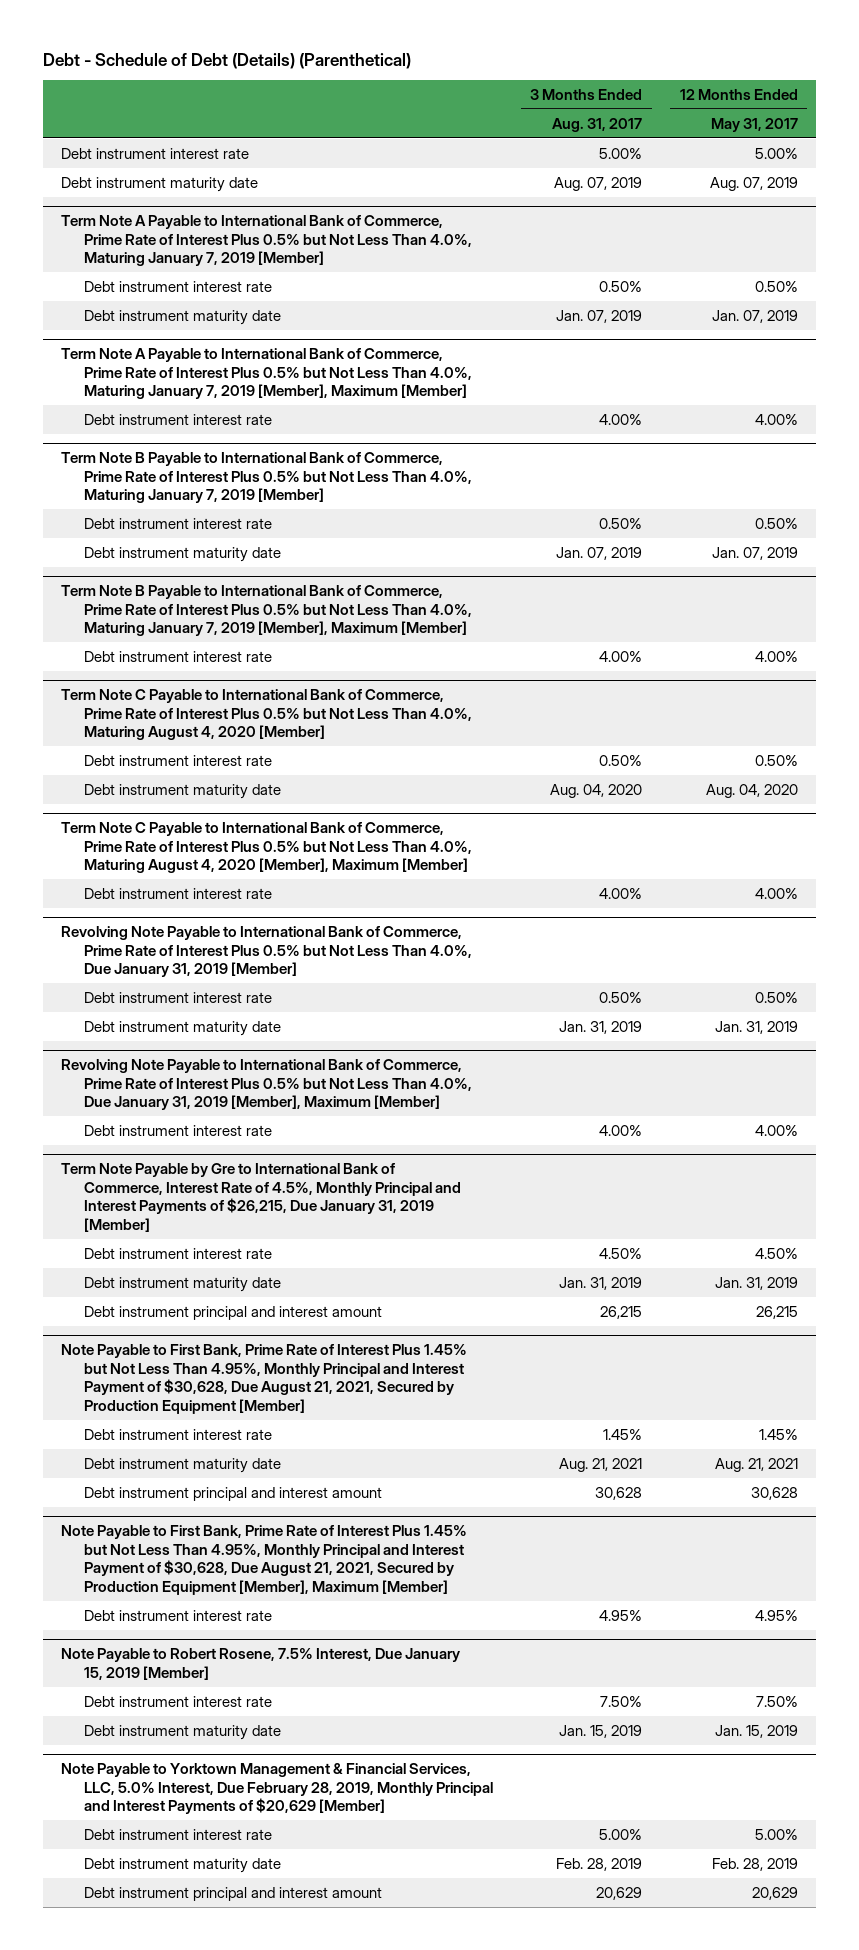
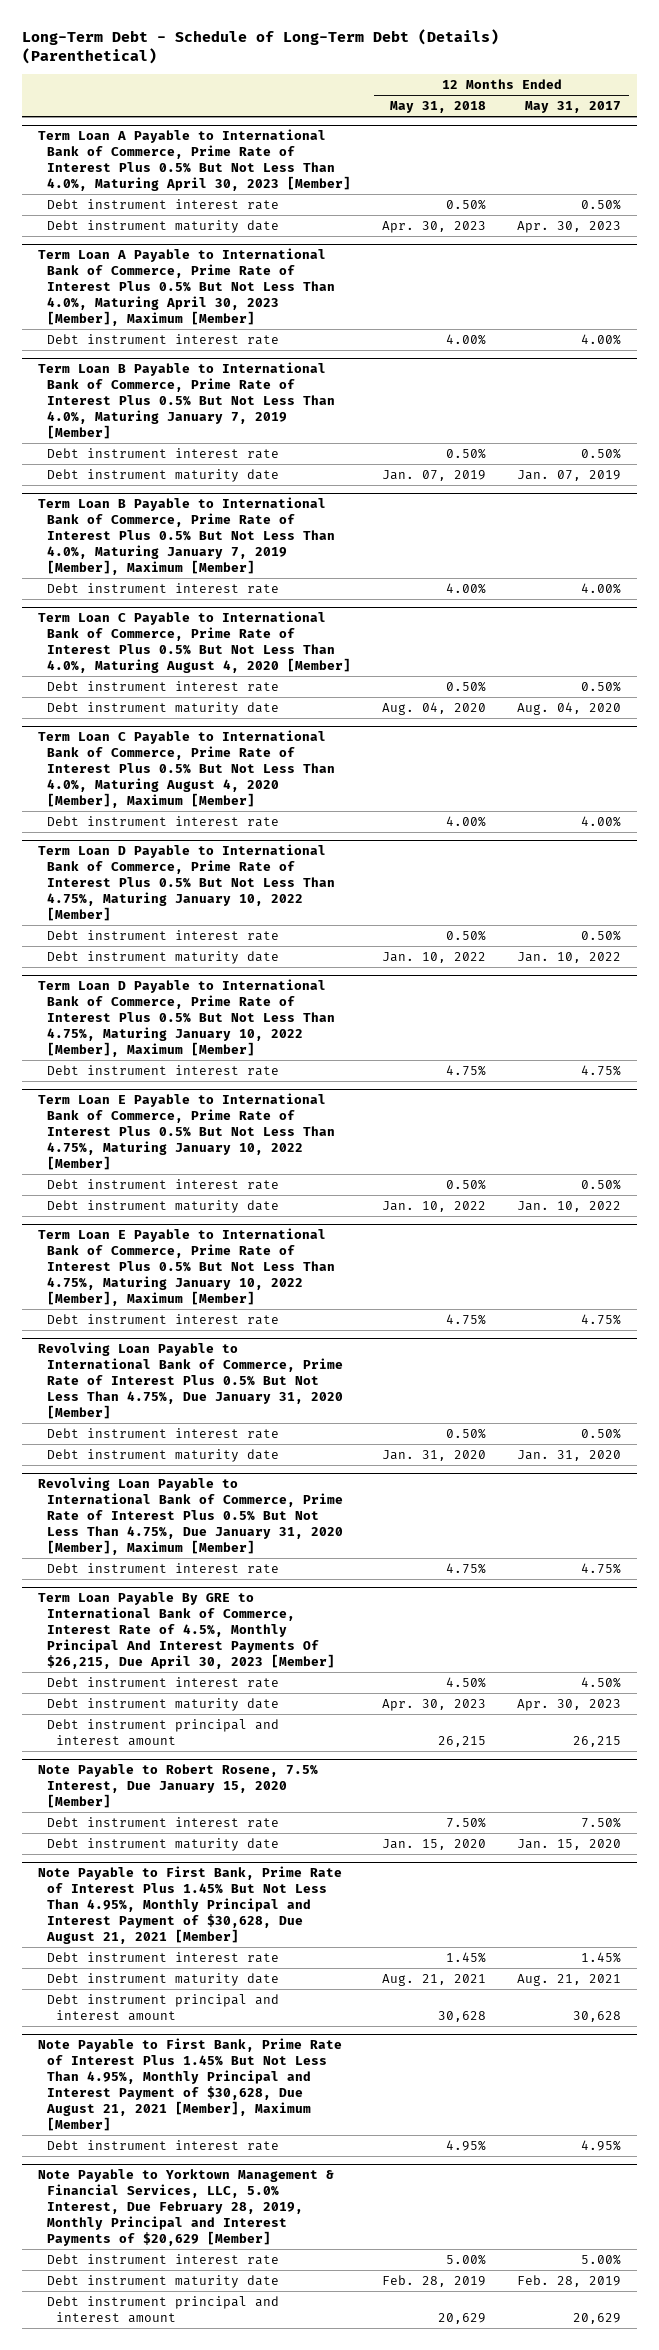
- Debt - Schedule of Debt (Details) (Parenthetical)
+ Long-Term Debt - Schedule of Long-Term Debt (Details) (Parenthetical)
- | 3 Months Ended Aug. 31, 2017 | 12 Months Ended May 31, 2017
+ | 12 Months Ended May 31, 2018 | 12 Months Ended May 31, 2017
- Debt instrument interest rate | 5.00% | 5.00%
- Debt instrument maturity date | Aug. 07, 2019 | Aug. 07, 2019
- Term Note A Payable to International Bank of Commerce, Prime Rate of Interest Plus 0.5% but Not Less Than 4.0%, Maturing January 7, 2019 [Member]
+ Term Loan A Payable to International Bank of Commerce, Prime Rate of Interest Plus 0.5% But Not Less Than 4.0%, Maturing April 30, 2023 [Member]
- Debt instrument maturity date | Jan. 07, 2019 | Jan. 07, 2019
- Term Note A Payable to International Bank of Commerce, Prime Rate of Interest Plus 0.5% but Not Less Than 4.0%, Maturing January 7, 2019 [Member], Maximum [Member]
+ Debt instrument maturity date | Apr. 30, 2023 | Apr. 30, 2023
+ Term Loan A Payable to International Bank of Commerce, Prime Rate of Interest Plus 0.5% But Not Less Than 4.0%, Maturing April 30, 2023 [Member], Maximum [Member]
- Term Note B Payable to International Bank of Commerce, Prime Rate of Interest Plus 0.5% but Not Less Than 4.0%, Maturing January 7, 2019 [Member]
+ Term Loan B Payable to International Bank of Commerce, Prime Rate of Interest Plus 0.5% But Not Less Than 4.0%, Maturing January 7, 2019 [Member]
- Term Note B Payable to International Bank of Commerce, Prime Rate of Interest Plus 0.5% but Not Less Than 4.0%, Maturing January 7, 2019 [Member], Maximum [Member]
+ Term Loan B Payable to International Bank of Commerce, Prime Rate of Interest Plus 0.5% But Not Less Than 4.0%, Maturing January 7, 2019 [Member], Maximum [Member]
- Term Note C Payable to International Bank of Commerce, Prime Rate of Interest Plus 0.5% but Not Less Than 4.0%, Maturing August 4, 2020 [Member]
+ Term Loan C Payable to International Bank of Commerce, Prime Rate of Interest Plus 0.5% But Not Less Than 4.0%, Maturing August 4, 2020 [Member]
- Term Note C Payable to International Bank of Commerce, Prime Rate of Interest Plus 0.5% but Not Less Than 4.0%, Maturing August 4, 2020 [Member], Maximum [Member]
+ Term Loan C Payable to International Bank of Commerce, Prime Rate of Interest Plus 0.5% But Not Less Than 4.0%, Maturing August 4, 2020 [Member], Maximum [Member]
- Revolving Note Payable to International Bank of Commerce, Prime Rate of Interest Plus 0.5% but Not Less Than 4.0%, Due January 31, 2019 [Member]
+ Term Loan D Payable to International Bank of Commerce, Prime Rate of Interest Plus 0.5% But Not Less Than 4.75%, Maturing January 10, 2022 [Member]
- Debt instrument maturity date | Jan. 31, 2019 | Jan. 31, 2019
- Revolving Note Payable to International Bank of Commerce, Prime Rate of Interest Plus 0.5% but Not Less Than 4.0%, Due January 31, 2019 [Member], Maximum [Member]
- Debt instrument interest rate | 4.00% | 4.00%
- Term Note Payable by Gre to International Bank of Commerce, Interest Rate of 4.5%, Monthly Principal and Interest Payments of $26,215, Due January 31, 2019 [Member]
+ Debt instrument maturity date | Jan. 10, 2022 | Jan. 10, 2022
+ Term Loan D Payable to International Bank of Commerce, Prime Rate of Interest Plus 0.5% But Not Less Than 4.75%, Maturing January 10, 2022 [Member], Maximum [Member]
+ Debt instrument interest rate | 4.75% | 4.75%
+ Term Loan E Payable to International Bank of Commerce, Prime Rate of Interest Plus 0.5% But Not Less Than 4.75%, Maturing January 10, 2022 [Member]
+ Debt instrument interest rate | 0.50% | 0.50%
+ Debt instrument maturity date | Jan. 10, 2022 | Jan. 10, 2022
+ Term Loan E Payable to International Bank of Commerce, Prime Rate of Interest Plus 0.5% But Not Less Than 4.75%, Maturing January 10, 2022 [Member], Maximum [Member]
+ Debt instrument interest rate | 4.75% | 4.75%
+ Revolving Loan Payable to International Bank of Commerce, Prime Rate of Interest Plus 0.5% But Not Less Than 4.75%, Due January 31, 2020 [Member]
+ Debt instrument interest rate | 0.50% | 0.50%
+ Debt instrument maturity date | Jan. 31, 2020 | Jan. 31, 2020
+ Revolving Loan Payable to International Bank of Commerce, Prime Rate of Interest Plus 0.5% But Not Less Than 4.75%, Due January 31, 2020 [Member], Maximum [Member]
+ Debt instrument interest rate | 4.75% | 4.75%
+ Term Loan Payable By GRE to International Bank of Commerce, Interest Rate of 4.5%, Monthly Principal And Interest Payments Of $26,215, Due April 30, 2023 [Member]
- Debt instrument maturity date | Jan. 31, 2019 | Jan. 31, 2019
+ Debt instrument maturity date | Apr. 30, 2023 | Apr. 30, 2023
- Note Payable to First Bank, Prime Rate of Interest Plus 1.45% but Not Less Than 4.95%, Monthly Principal and Interest Payment of $30,628, Due August 21, 2021, Secured by Production Equipment [Member]
+ Note Payable to Robert Rosene, 7.5% Interest, Due January 15, 2020 [Member]
+ Debt instrument interest rate | 7.50% | 7.50%
+ Debt instrument maturity date | Jan. 15, 2020 | Jan. 15, 2020
+ Note Payable to First Bank, Prime Rate of Interest Plus 1.45% But Not Less Than 4.95%, Monthly Principal and Interest Payment of $30,628, Due August 21, 2021 [Member]
- Note Payable to First Bank, Prime Rate of Interest Plus 1.45% but Not Less Than 4.95%, Monthly Principal and Interest Payment of $30,628, Due August 21, 2021, Secured by Production Equipment [Member], Maximum [Member]
+ Note Payable to First Bank, Prime Rate of Interest Plus 1.45% But Not Less Than 4.95%, Monthly Principal and Interest Payment of $30,628, Due August 21, 2021 [Member], Maximum [Member]
- Note Payable to Robert Rosene, 7.5% Interest, Due January 15, 2019 [Member]
- Debt instrument interest rate | 7.50% | 7.50%
- Debt instrument maturity date | Jan. 15, 2019 | Jan. 15, 2019

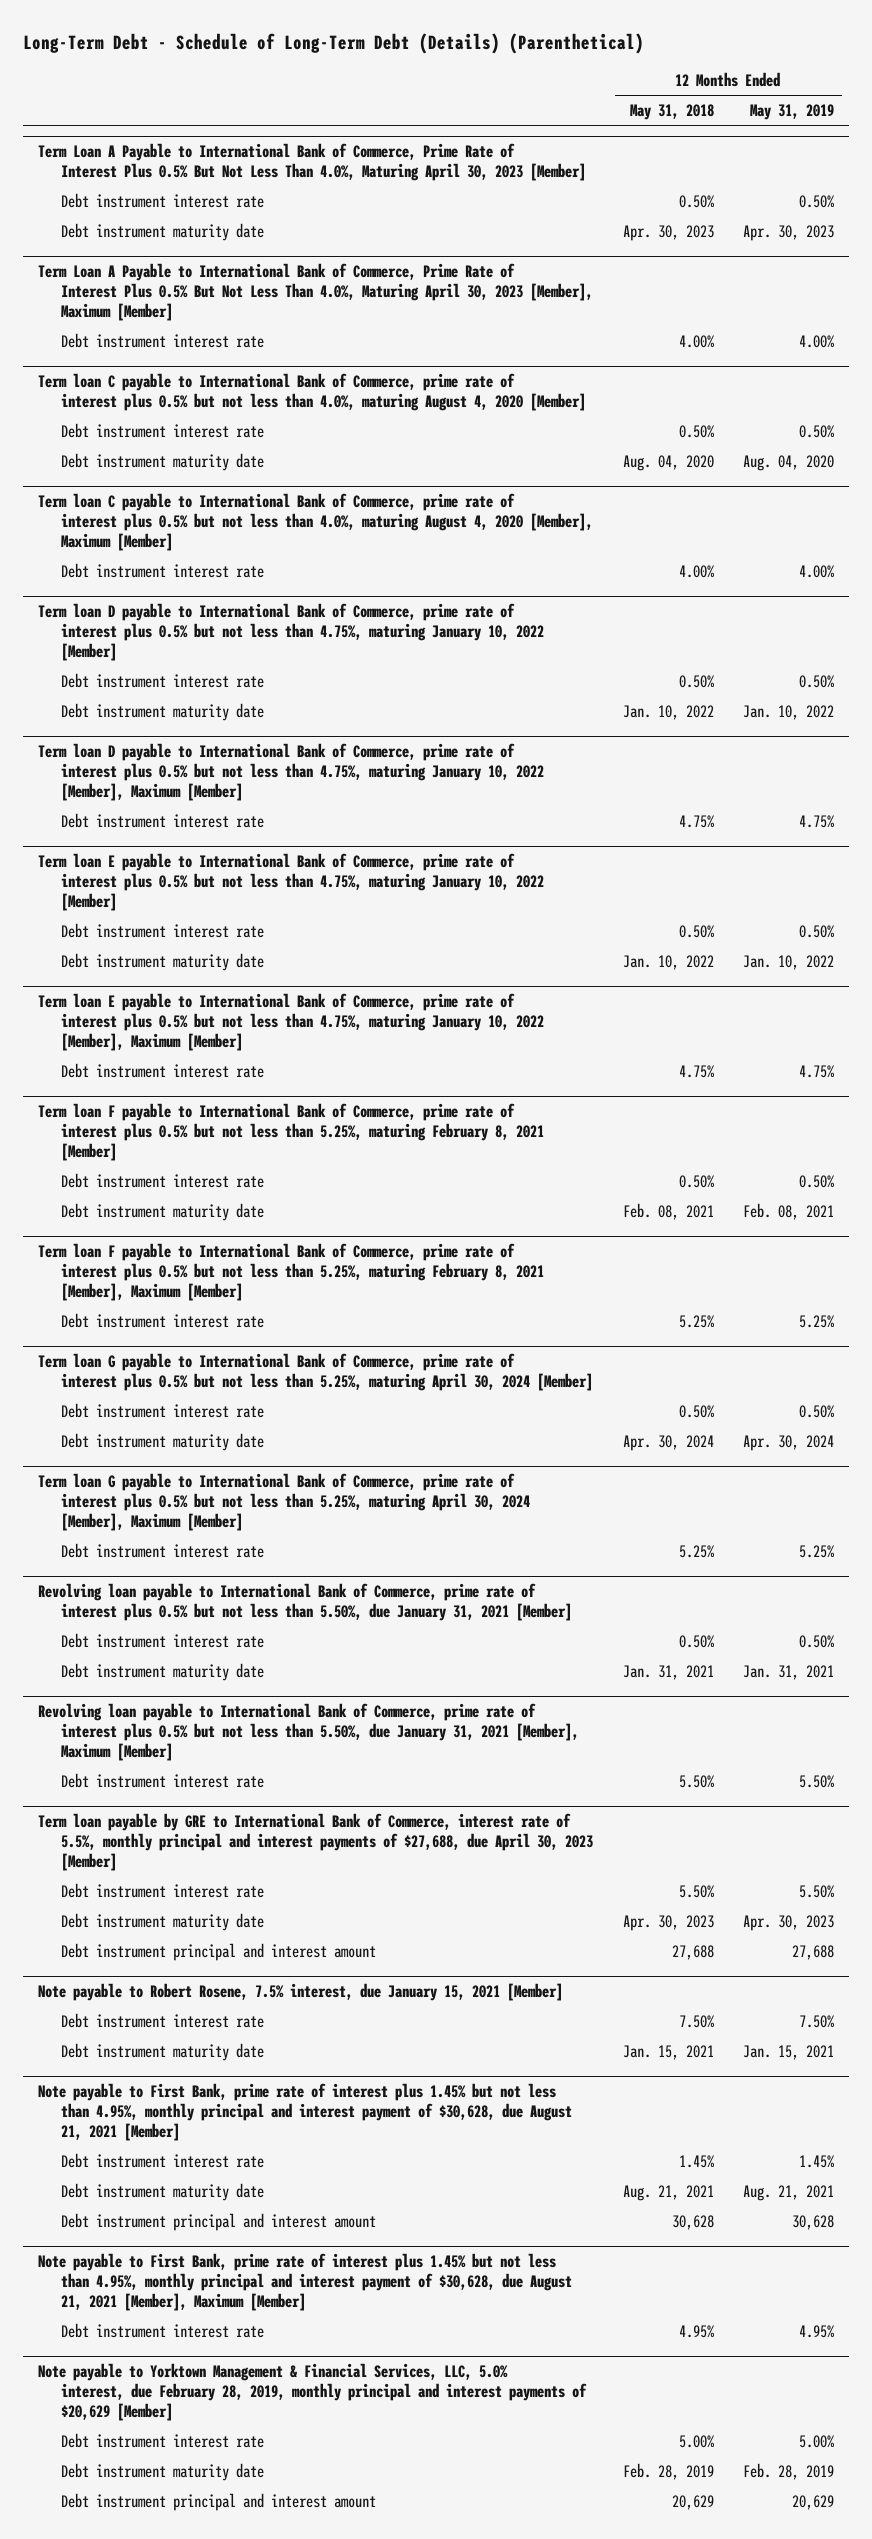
- | 12 Months Ended May 31, 2018 | 12 Months Ended May 31, 2017
+ | 12 Months Ended May 31, 2018 | 12 Months Ended May 31, 2019
- Term Loan B Payable to International Bank of Commerce, Prime Rate of Interest Plus 0.5% But Not Less Than 4.0%, Maturing January 7, 2019 [Member]
- Debt instrument interest rate | 0.50% | 0.50%
- Debt instrument maturity date | Jan. 07, 2019 | Jan. 07, 2019
- Term Loan B Payable to International Bank of Commerce, Prime Rate of Interest Plus 0.5% But Not Less Than 4.0%, Maturing January 7, 2019 [Member], Maximum [Member]
- Debt instrument interest rate | 4.00% | 4.00%
- Term Loan C Payable to International Bank of Commerce, Prime Rate of Interest Plus 0.5% But Not Less Than 4.0%, Maturing August 4, 2020 [Member]
+ Term loan C payable to International Bank of Commerce, prime rate of interest plus 0.5% but not less than 4.0%, maturing August 4, 2020 [Member]
- Term Loan C Payable to International Bank of Commerce, Prime Rate of Interest Plus 0.5% But Not Less Than 4.0%, Maturing August 4, 2020 [Member], Maximum [Member]
+ Term loan C payable to International Bank of Commerce, prime rate of interest plus 0.5% but not less than 4.0%, maturing August 4, 2020 [Member], Maximum [Member]
- Term Loan D Payable to International Bank of Commerce, Prime Rate of Interest Plus 0.5% But Not Less Than 4.75%, Maturing January 10, 2022 [Member]
+ Term loan D payable to International Bank of Commerce, prime rate of interest plus 0.5% but not less than 4.75%, maturing January 10, 2022 [Member]
- Term Loan D Payable to International Bank of Commerce, Prime Rate of Interest Plus 0.5% But Not Less Than 4.75%, Maturing January 10, 2022 [Member], Maximum [Member]
+ Term loan D payable to International Bank of Commerce, prime rate of interest plus 0.5% but not less than 4.75%, maturing January 10, 2022 [Member], Maximum [Member]
- Term Loan E Payable to International Bank of Commerce, Prime Rate of Interest Plus 0.5% But Not Less Than 4.75%, Maturing January 10, 2022 [Member]
+ Term loan E payable to International Bank of Commerce, prime rate of interest plus 0.5% but not less than 4.75%, maturing January 10, 2022 [Member]
- Term Loan E Payable to International Bank of Commerce, Prime Rate of Interest Plus 0.5% But Not Less Than 4.75%, Maturing January 10, 2022 [Member], Maximum [Member]
+ Term loan E payable to International Bank of Commerce, prime rate of interest plus 0.5% but not less than 4.75%, maturing January 10, 2022 [Member], Maximum [Member]
- Revolving Loan Payable to International Bank of Commerce, Prime Rate of Interest Plus 0.5% But Not Less Than 4.75%, Due January 31, 2020 [Member]
+ Term loan F payable to International Bank of Commerce, prime rate of interest plus 0.5% but not less than 5.25%, maturing February 8, 2021 [Member]
- Debt instrument maturity date | Jan. 31, 2020 | Jan. 31, 2020
- Revolving Loan Payable to International Bank of Commerce, Prime Rate of Interest Plus 0.5% But Not Less Than 4.75%, Due January 31, 2020 [Member], Maximum [Member]
- Debt instrument interest rate | 4.75% | 4.75%
- Term Loan Payable By GRE to International Bank of Commerce, Interest Rate of 4.5%, Monthly Principal And Interest Payments Of $26,215, Due April 30, 2023 [Member]
- Debt instrument interest rate | 4.50% | 4.50%
+ Debt instrument maturity date | Feb. 08, 2021 | Feb. 08, 2021
+ Term loan F payable to International Bank of Commerce, prime rate of interest plus 0.5% but not less than 5.25%, maturing February 8, 2021 [Member], Maximum [Member]
+ Debt instrument interest rate | 5.25% | 5.25%
+ Term loan G payable to International Bank of Commerce, prime rate of interest plus 0.5% but not less than 5.25%, maturing April 30, 2024 [Member]
+ Debt instrument interest rate | 0.50% | 0.50%
+ Debt instrument maturity date | Apr. 30, 2024 | Apr. 30, 2024
+ Term loan G payable to International Bank of Commerce, prime rate of interest plus 0.5% but not less than 5.25%, maturing April 30, 2024 [Member], Maximum [Member]
+ Debt instrument interest rate | 5.25% | 5.25%
+ Revolving loan payable to International Bank of Commerce, prime rate of interest plus 0.5% but not less than 5.50%, due January 31, 2021 [Member]
+ Debt instrument interest rate | 0.50% | 0.50%
+ Debt instrument maturity date | Jan. 31, 2021 | Jan. 31, 2021
+ Revolving loan payable to International Bank of Commerce, prime rate of interest plus 0.5% but not less than 5.50%, due January 31, 2021 [Member], Maximum [Member]
+ Debt instrument interest rate | 5.50% | 5.50%
+ Term loan payable by GRE to International Bank of Commerce, interest rate of 5.5%, monthly principal and interest payments of $27,688, due April 30, 2023 [Member]
+ Debt instrument interest rate | 5.50% | 5.50%
- Debt instrument principal and interest amount | 26,215 | 26,215
- Note Payable to Robert Rosene, 7.5% Interest, Due January 15, 2020 [Member]
+ Debt instrument principal and interest amount | 27,688 | 27,688
+ Note payable to Robert Rosene, 7.5% interest, due January 15, 2021 [Member]
- Debt instrument maturity date | Jan. 15, 2020 | Jan. 15, 2020
- Note Payable to First Bank, Prime Rate of Interest Plus 1.45% But Not Less Than 4.95%, Monthly Principal and Interest Payment of $30,628, Due August 21, 2021 [Member]
+ Debt instrument maturity date | Jan. 15, 2021 | Jan. 15, 2021
+ Note payable to First Bank, prime rate of interest plus 1.45% but not less than 4.95%, monthly principal and interest payment of $30,628, due August 21, 2021 [Member]
- Note Payable to First Bank, Prime Rate of Interest Plus 1.45% But Not Less Than 4.95%, Monthly Principal and Interest Payment of $30,628, Due August 21, 2021 [Member], Maximum [Member]
+ Note payable to First Bank, prime rate of interest plus 1.45% but not less than 4.95%, monthly principal and interest payment of $30,628, due August 21, 2021 [Member], Maximum [Member]
- Note Payable to Yorktown Management & Financial Services, LLC, 5.0% Interest, Due February 28, 2019, Monthly Principal and Interest Payments of $20,629 [Member]
+ Note payable to Yorktown Management & Financial Services, LLC, 5.0% interest, due February 28, 2019, monthly principal and interest payments of $20,629 [Member]

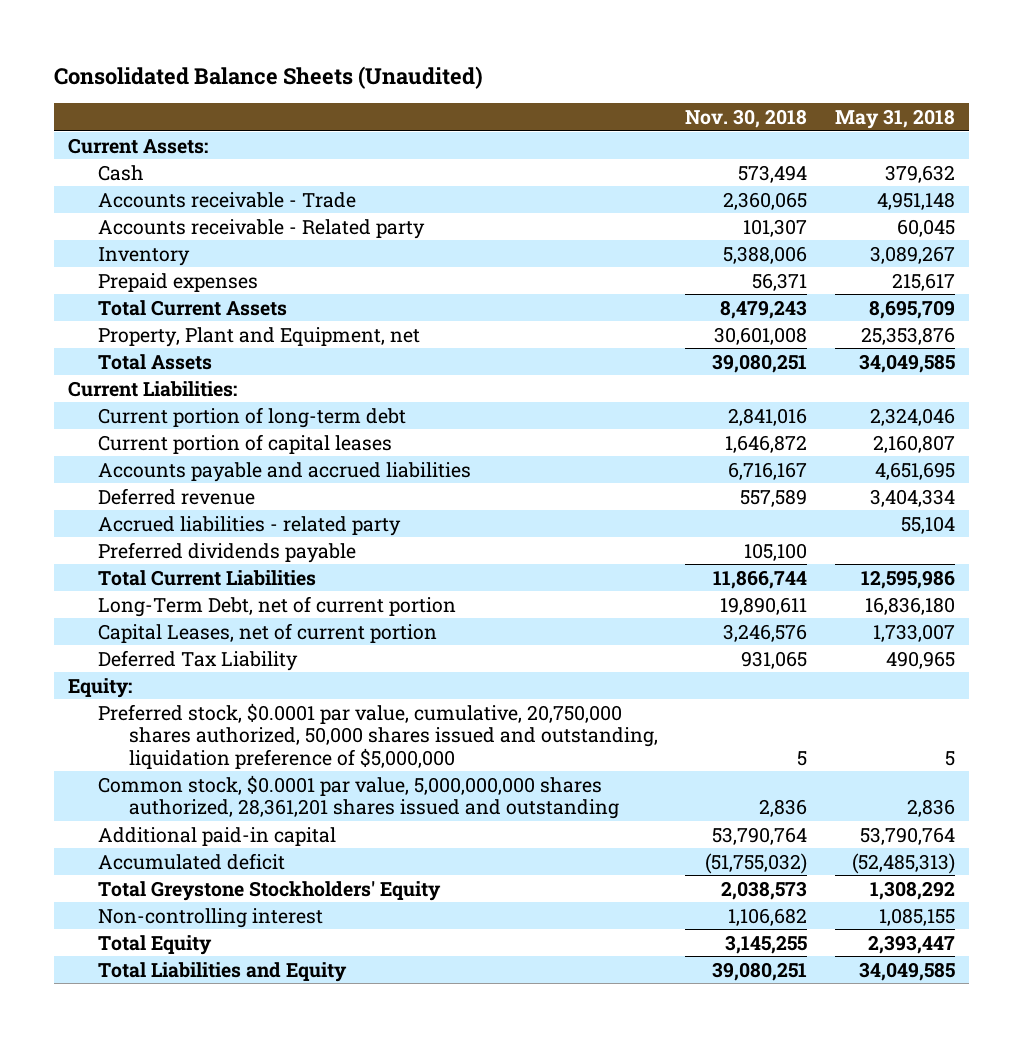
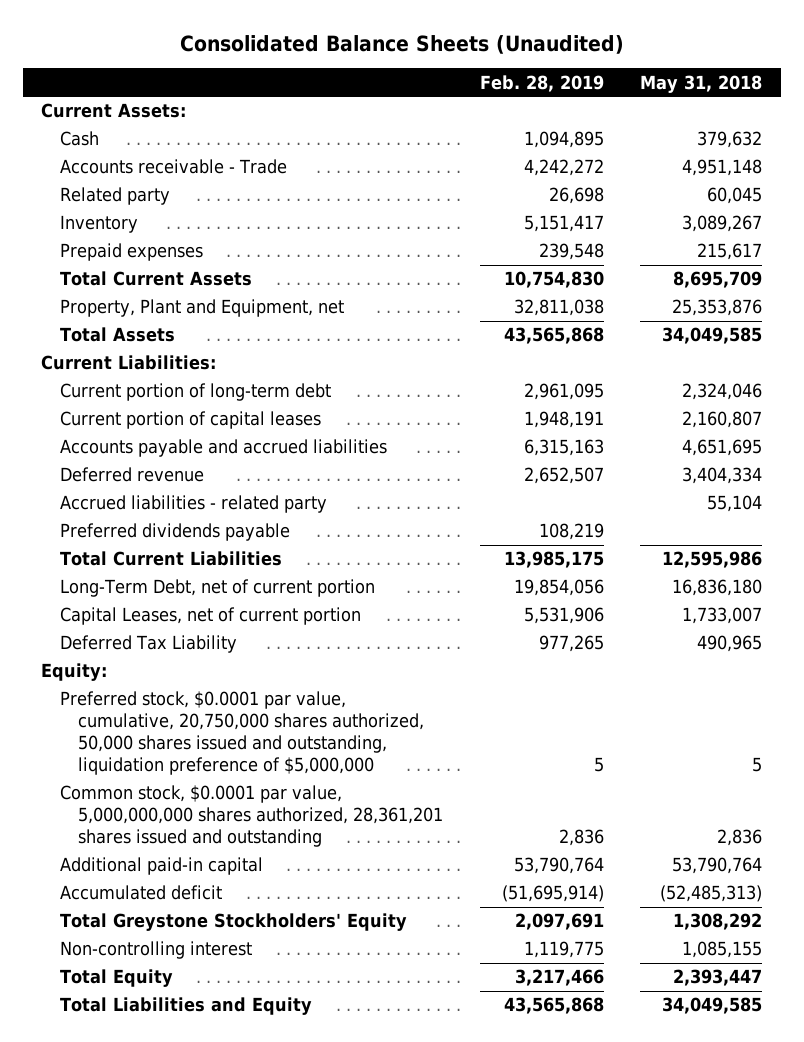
- | Nov. 30, 2018 | May 31, 2018
+ | Feb. 28, 2019 | May 31, 2018
- Accounts receivable - Related party | 101,307 | 60,045
+ Related party | 26,698 | 60,045

